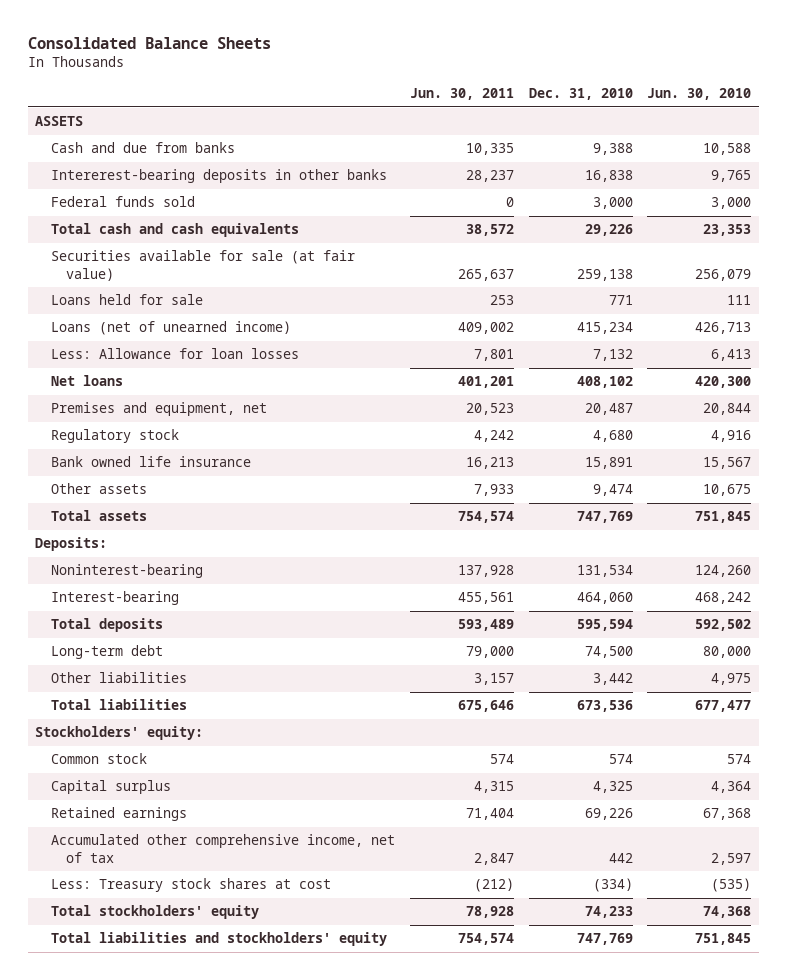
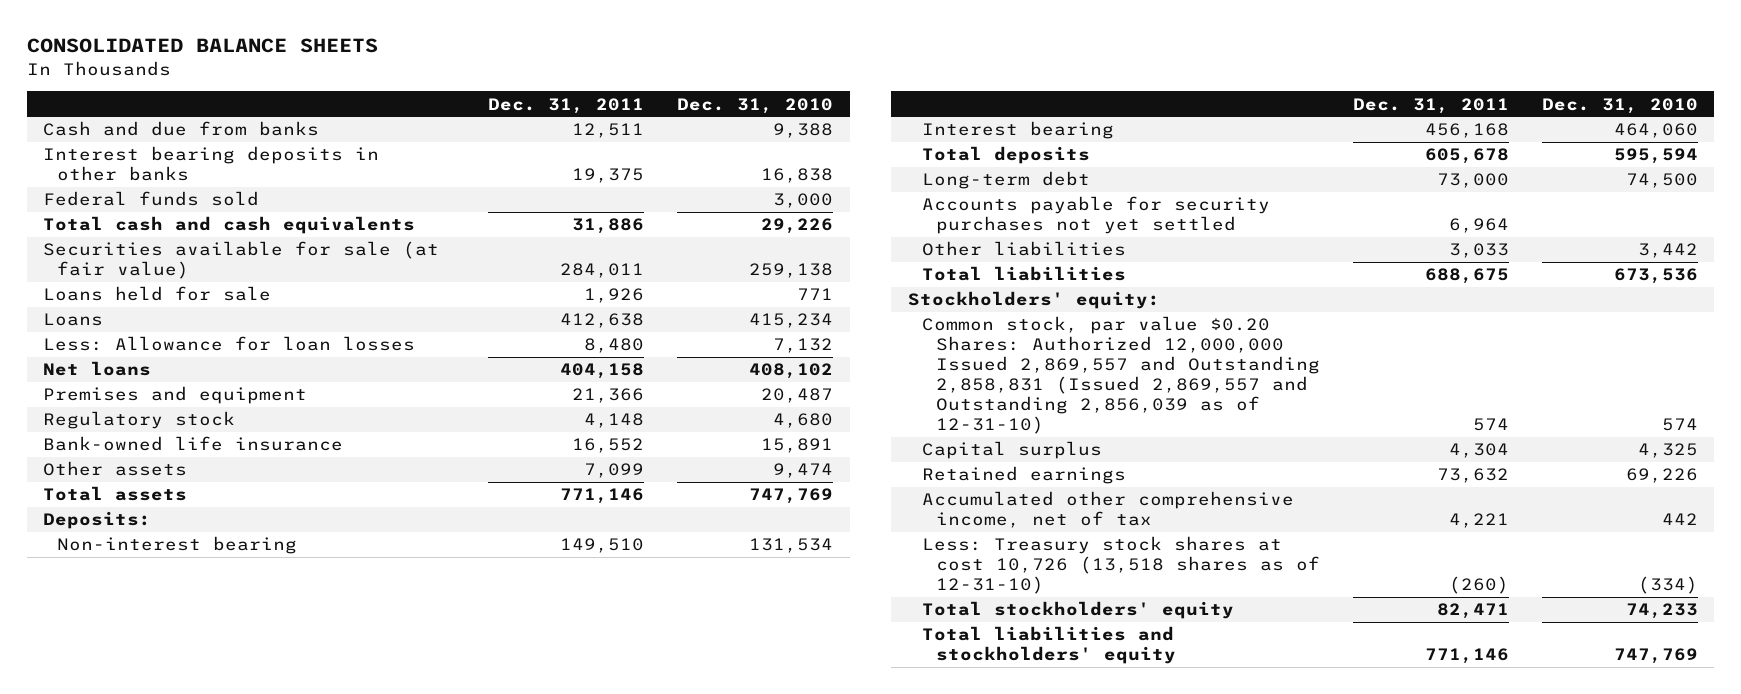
- Consolidated Balance Sheets
+ CONSOLIDATED BALANCE SHEETS
- | Jun. 30, 2011 | Dec. 31, 2010 | Jun. 30, 2010
+ | Dec. 31, 2011 | Dec. 31, 2010
- ASSETS
- Intererest-bearing deposits in other banks | 28,237 | 16,838 | 9,765
+ Interest bearing deposits in other banks | 19,375 | 16,838
- Loans (net of unearned income) | 409,002 | 415,234 | 426,713
+ Loans | 412,638 | 415,234
- Premises and equipment, net | 20,523 | 20,487 | 20,844
+ Premises and equipment | 21,366 | 20,487
- Bank owned life insurance | 16,213 | 15,891 | 15,567
+ Bank-owned life insurance | 16,552 | 15,891
- Noninterest-bearing | 137,928 | 131,534 | 124,260
- Interest-bearing | 455,561 | 464,060 | 468,242
+ Non-interest bearing | 149,510 | 131,534
+ Interest bearing | 456,168 | 464,060
+ Accounts payable for security purchases not yet settled | 6,964 |
- Common stock | 574 | 574 | 574
+ Common stock, par value $0.20 Shares: Authorized 12,000,000 Issued 2,869,557 and Outstanding 2,858,831 (Issued 2,869,557 and Outstanding 2,856,039 as of 12-31-10) | 574 | 574
- Less: Treasury stock shares at cost | (212) | (334) | (535)
+ Less: Treasury stock shares at cost 10,726 (13,518 shares as of 12-31-10) | (260) | (334)

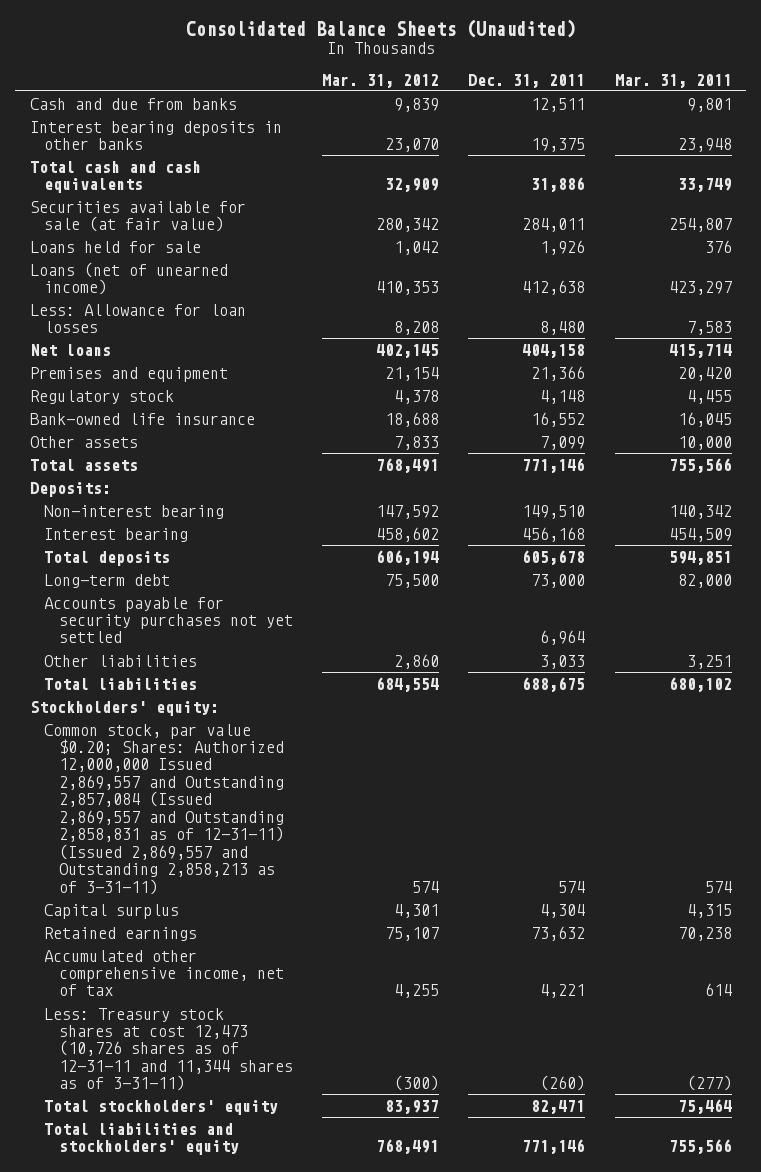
- CONSOLIDATED BALANCE SHEETS
+ Consolidated Balance Sheets (Unaudited)
- | Dec. 31, 2011 | Dec. 31, 2010
+ | Mar. 31, 2012 | Dec. 31, 2011 | Mar. 31, 2011
- Federal funds sold | | 3,000
- Loans | 412,638 | 415,234
+ Loans (net of unearned income) | 410,353 | 412,638 | 423,297
- Common stock, par value $0.20 Shares: Authorized 12,000,000 Issued 2,869,557 and Outstanding 2,858,831 (Issued 2,869,557 and Outstanding 2,856,039 as of 12-31-10) | 574 | 574
+ Common stock, par value $0.20; Shares: Authorized 12,000,000 Issued 2,869,557 and Outstanding 2,857,084 (Issued 2,869,557 and Outstanding 2,858,831 as of 12-31-11) (Issued 2,869,557 and Outstanding 2,858,213 as of 3-31-11) | 574 | 574 | 574
- Less: Treasury stock shares at cost 10,726 (13,518 shares as of 12-31-10) | (260) | (334)
+ Less: Treasury stock shares at cost 12,473 (10,726 shares as of 12-31-11 and 11,344 shares as of 3-31-11) | (300) | (260) | (277)

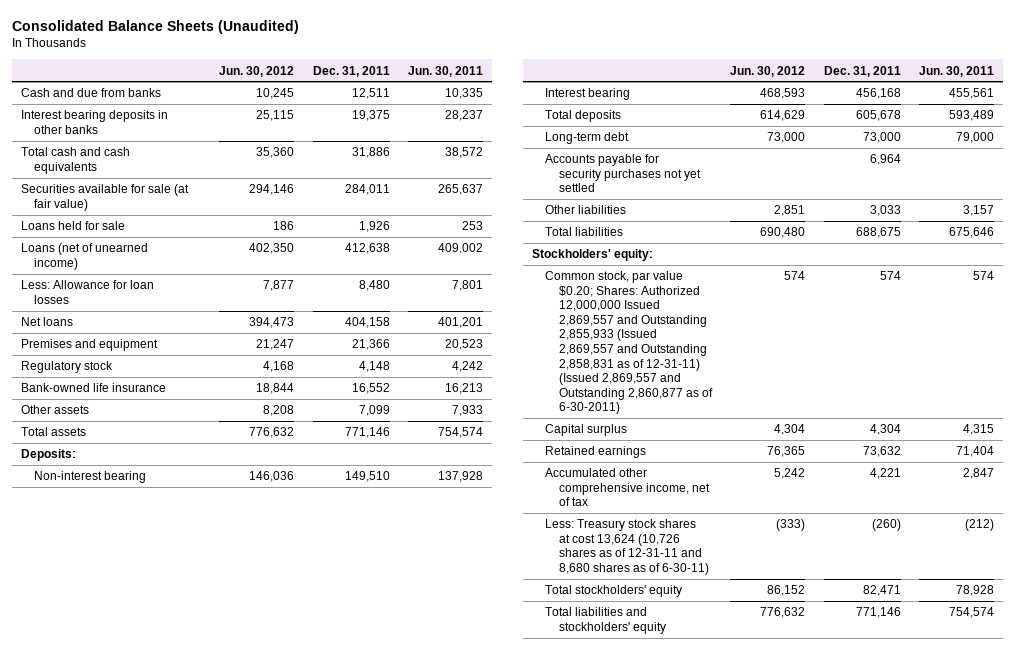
- | Mar. 31, 2012 | Dec. 31, 2011 | Mar. 31, 2011
+ | Jun. 30, 2012 | Dec. 31, 2011 | Jun. 30, 2011
- Common stock, par value $0.20; Shares: Authorized 12,000,000 Issued 2,869,557 and Outstanding 2,857,084 (Issued 2,869,557 and Outstanding 2,858,831 as of 12-31-11) (Issued 2,869,557 and Outstanding 2,858,213 as of 3-31-11) | 574 | 574 | 574
+ Common stock, par value $0.20; Shares: Authorized 12,000,000 Issued 2,869,557 and Outstanding 2,855,933 (Issued 2,869,557 and Outstanding 2,858,831 as of 12-31-11) (Issued 2,869,557 and Outstanding 2,860,877 as of 6-30-2011) | 574 | 574 | 574
- Less: Treasury stock shares at cost 12,473 (10,726 shares as of 12-31-11 and 11,344 shares as of 3-31-11) | (300) | (260) | (277)
+ Less: Treasury stock shares at cost 13,624 (10,726 shares as of 12-31-11 and 8,680 shares as of 6-30-11) | (333) | (260) | (212)

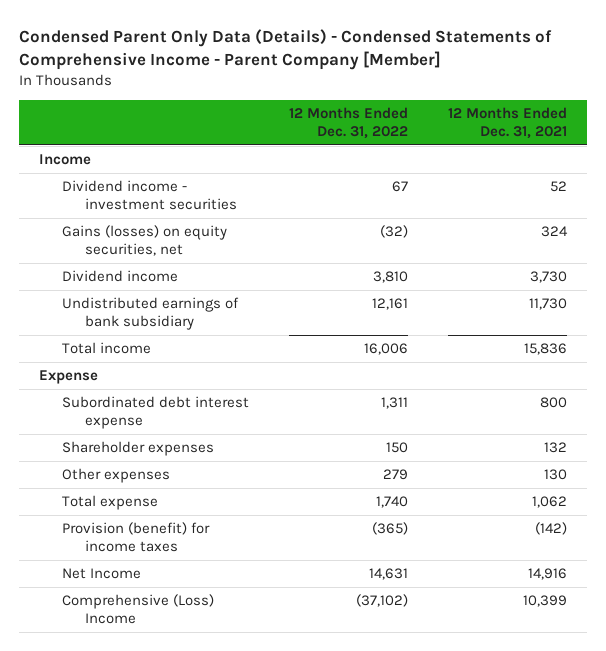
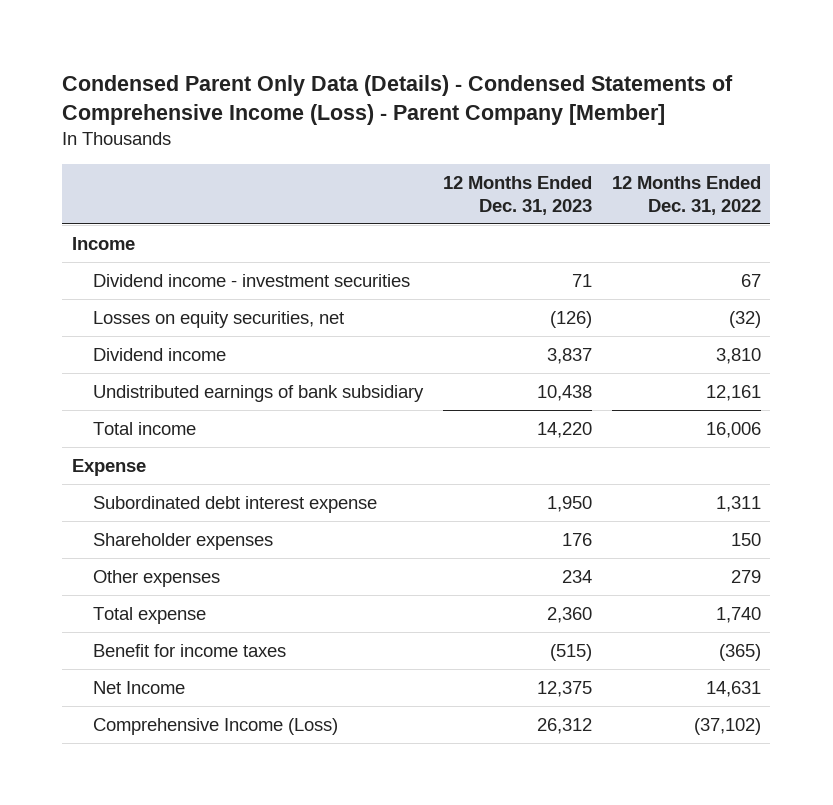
- Condensed Parent Only Data (Details) - Condensed Statements of Comprehensive Income - Parent Company [Member]
+ Condensed Parent Only Data (Details) - Condensed Statements of Comprehensive Income (Loss) - Parent Company [Member]
- | 12 Months Ended Dec. 31, 2022 | 12 Months Ended Dec. 31, 2021
+ | 12 Months Ended Dec. 31, 2023 | 12 Months Ended Dec. 31, 2022
- Gains (losses) on equity securities, net | (32) | 324
+ Losses on equity securities, net | (126) | (32)
- Provision (benefit) for income taxes | (365) | (142)
+ Benefit for income taxes | (515) | (365)
- Comprehensive (Loss) Income | (37,102) | 10,399
+ Comprehensive Income (Loss) | 26,312 | (37,102)

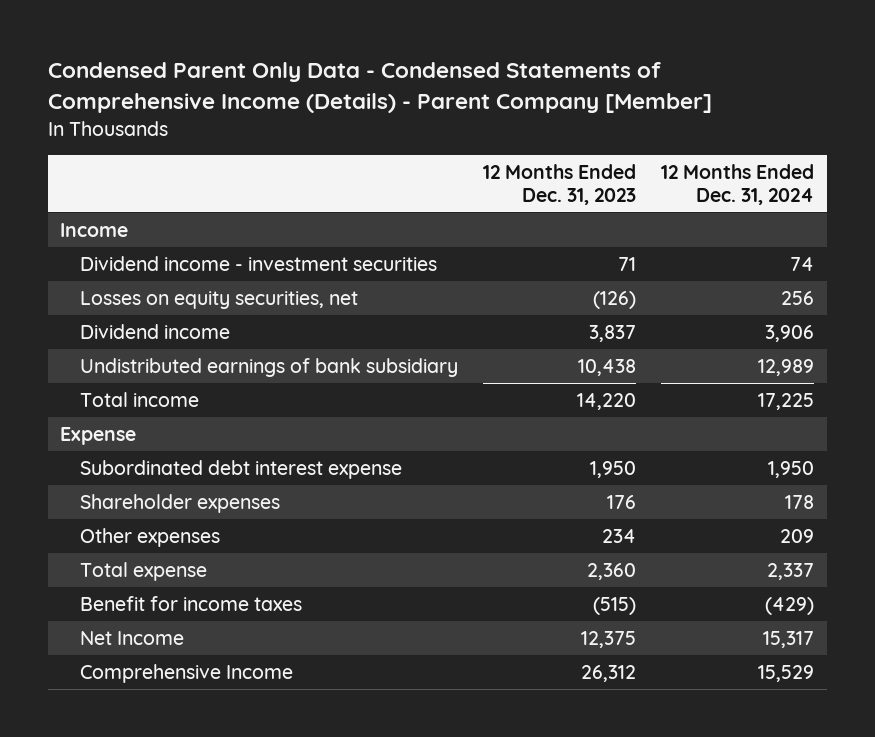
- Condensed Parent Only Data (Details) - Condensed Statements of Comprehensive Income (Loss) - Parent Company [Member]
+ Condensed Parent Only Data - Condensed Statements of Comprehensive Income (Details) - Parent Company [Member]
- | 12 Months Ended Dec. 31, 2023 | 12 Months Ended Dec. 31, 2022
+ | 12 Months Ended Dec. 31, 2023 | 12 Months Ended Dec. 31, 2024
- Comprehensive Income (Loss) | 26,312 | (37,102)
+ Comprehensive Income | 26,312 | 15,529

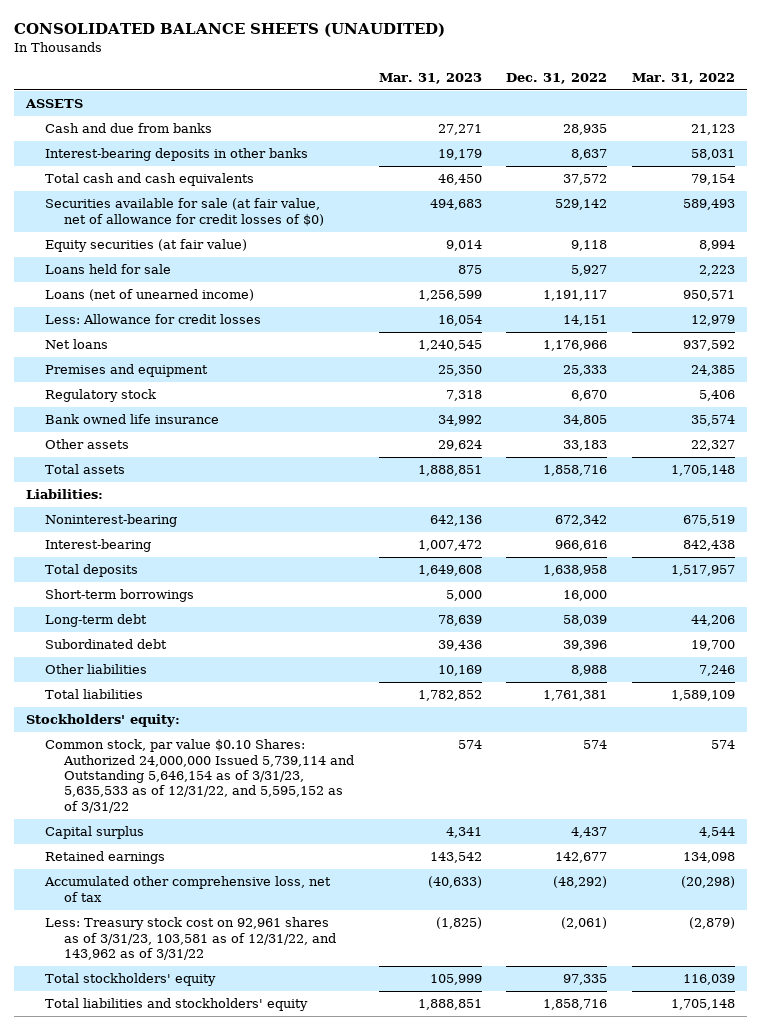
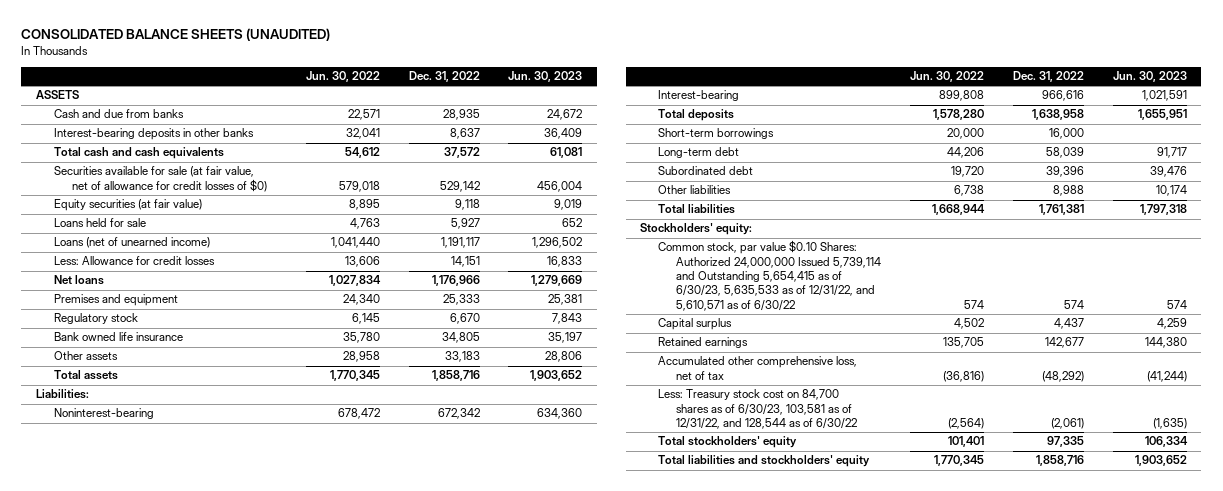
- | Mar. 31, 2023 | Dec. 31, 2022 | Mar. 31, 2022
+ | Jun. 30, 2022 | Dec. 31, 2022 | Jun. 30, 2023
- Common stock, par value $0.10 Shares: Authorized 24,000,000 Issued 5,739,114 and Outstanding 5,646,154 as of 3/31/23, 5,635,533 as of 12/31/22, and 5,595,152 as of 3/31/22 | 574 | 574 | 574
+ Common stock, par value $0.10 Shares: Authorized 24,000,000 Issued 5,739,114 and Outstanding 5,654,415 as of 6/30/23, 5,635,533 as of 12/31/22, and 5,610,571 as of 6/30/22 | 574 | 574 | 574
- Less: Treasury stock cost on 92,961 shares as of 3/31/23, 103,581 as of 12/31/22, and 143,962 as of 3/31/22 | (1,825) | (2,061) | (2,879)
+ Less: Treasury stock cost on 84,700 shares as of 6/30/23, 103,581 as of 12/31/22, and 128,544 as of 6/30/22 | (2,564) | (2,061) | (1,635)

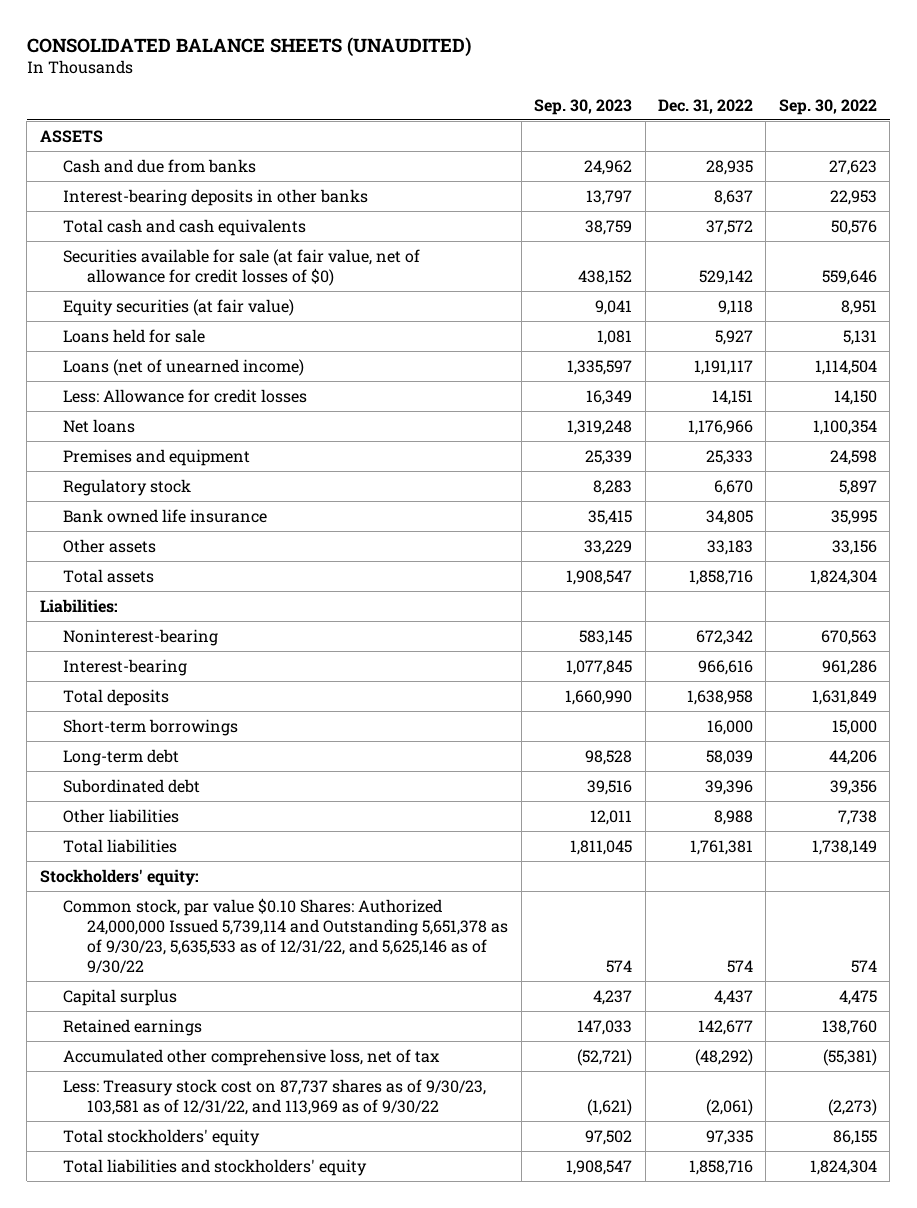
- | Jun. 30, 2022 | Dec. 31, 2022 | Jun. 30, 2023
+ | Sep. 30, 2023 | Dec. 31, 2022 | Sep. 30, 2022
- Common stock, par value $0.10 Shares: Authorized 24,000,000 Issued 5,739,114 and Outstanding 5,654,415 as of 6/30/23, 5,635,533 as of 12/31/22, and 5,610,571 as of 6/30/22 | 574 | 574 | 574
+ Common stock, par value $0.10 Shares: Authorized 24,000,000 Issued 5,739,114 and Outstanding 5,651,378 as of 9/30/23, 5,635,533 as of 12/31/22, and 5,625,146 as of 9/30/22 | 574 | 574 | 574
- Less: Treasury stock cost on 84,700 shares as of 6/30/23, 103,581 as of 12/31/22, and 128,544 as of 6/30/22 | (2,564) | (2,061) | (1,635)
+ Less: Treasury stock cost on 87,737 shares as of 9/30/23, 103,581 as of 12/31/22, and 113,969 as of 9/30/22 | (1,621) | (2,061) | (2,273)

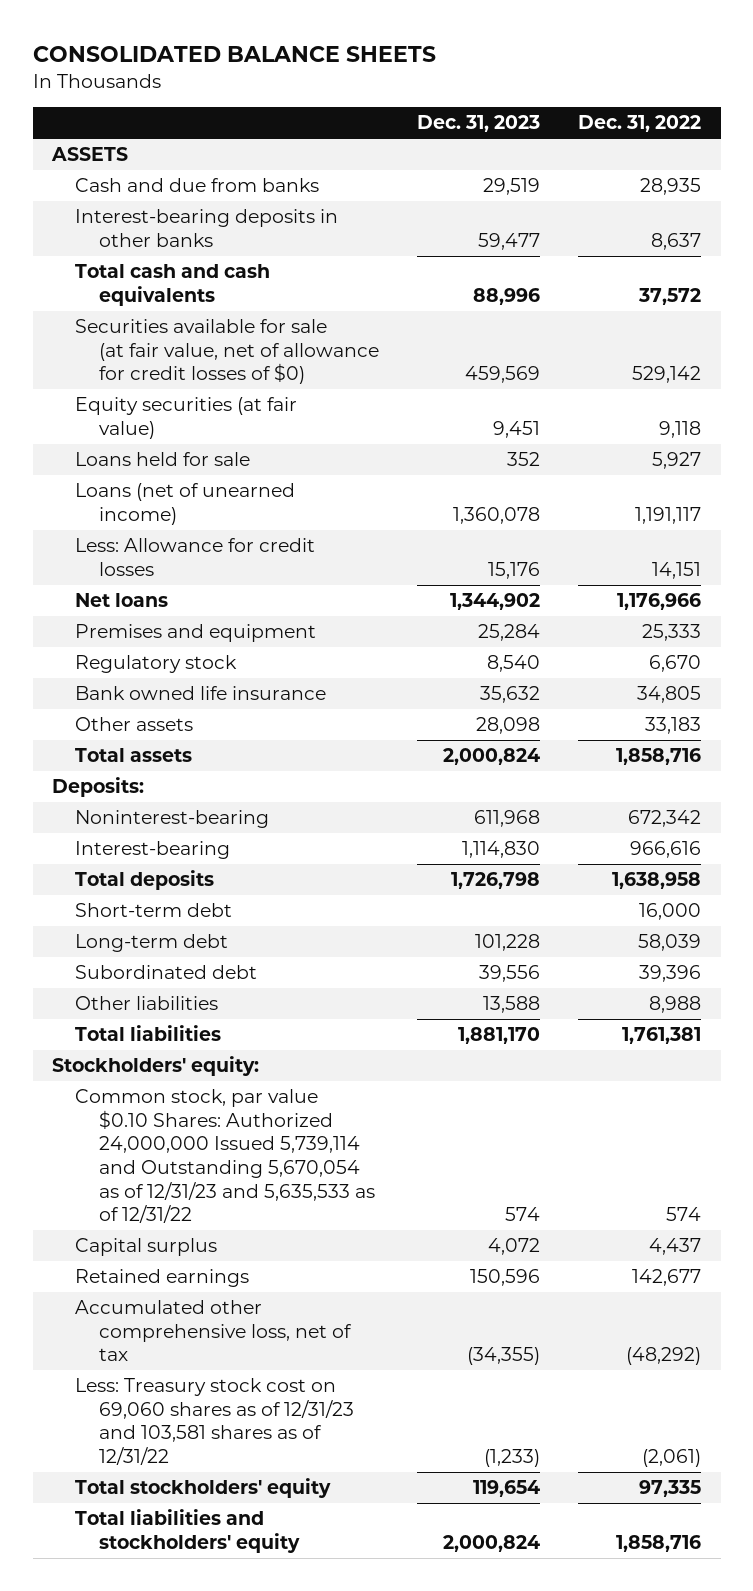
- CONSOLIDATED BALANCE SHEETS (UNAUDITED)
+ CONSOLIDATED BALANCE SHEETS
- | Sep. 30, 2023 | Dec. 31, 2022 | Sep. 30, 2022
+ | Dec. 31, 2023 | Dec. 31, 2022
- Liabilities:
+ Deposits:
- Short-term borrowings | | 16,000 | 15,000
+ Short-term debt | | 16,000
- Common stock, par value $0.10 Shares: Authorized 24,000,000 Issued 5,739,114 and Outstanding 5,651,378 as of 9/30/23, 5,635,533 as of 12/31/22, and 5,625,146 as of 9/30/22 | 574 | 574 | 574
+ Common stock, par value $0.10 Shares: Authorized 24,000,000 Issued 5,739,114 and Outstanding 5,670,054 as of 12/31/23 and 5,635,533 as of 12/31/22 | 574 | 574
- Less: Treasury stock cost on 87,737 shares as of 9/30/23, 103,581 as of 12/31/22, and 113,969 as of 9/30/22 | (1,621) | (2,061) | (2,273)
+ Less: Treasury stock cost on 69,060 shares as of 12/31/23 and 103,581 shares as of 12/31/22 | (1,233) | (2,061)

